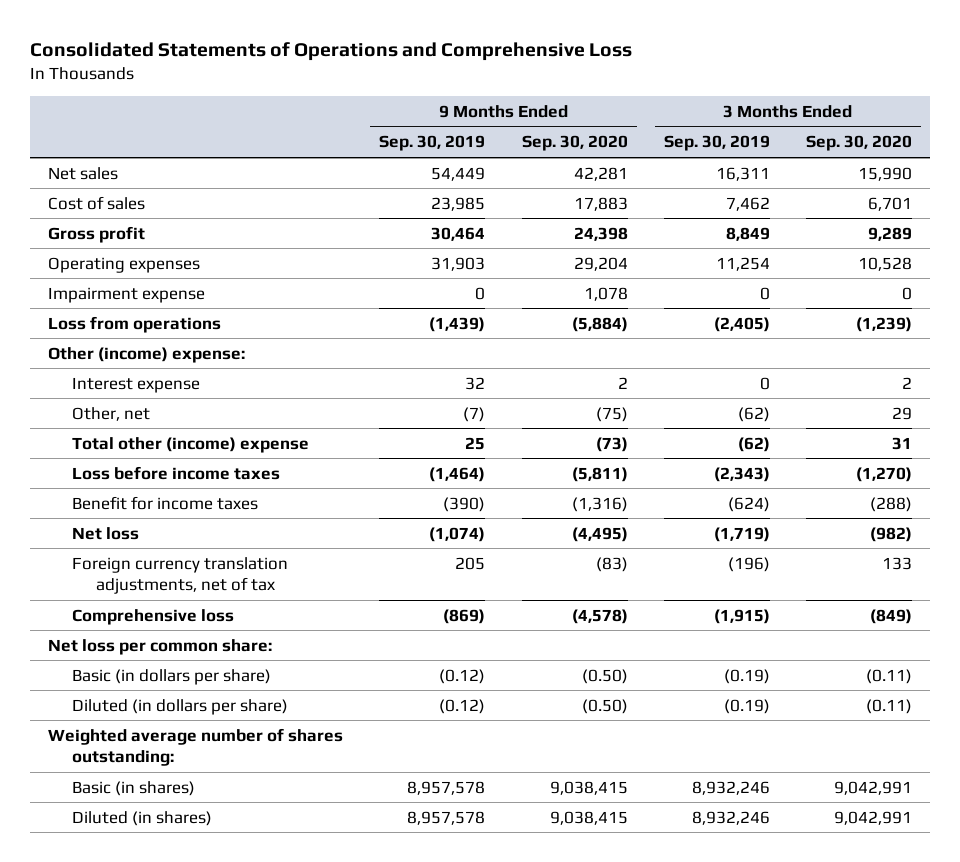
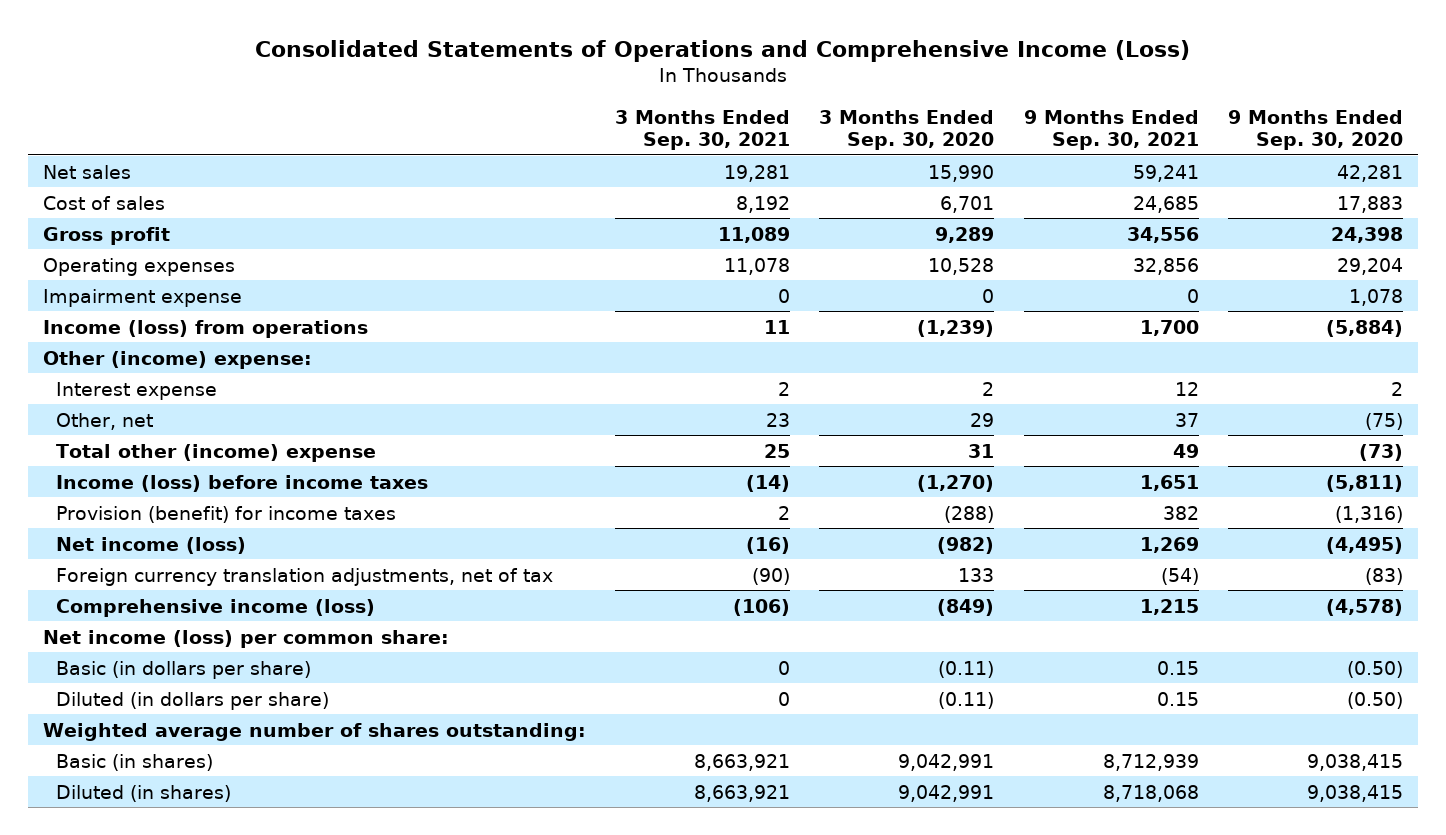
- Consolidated Statements of Operations and Comprehensive Loss
+ Consolidated Statements of Operations and Comprehensive Income (Loss)
- | 9 Months Ended Sep. 30, 2019 | 9 Months Ended Sep. 30, 2020 | 3 Months Ended Sep. 30, 2019 | 3 Months Ended Sep. 30, 2020
+ | 3 Months Ended Sep. 30, 2021 | 3 Months Ended Sep. 30, 2020 | 9 Months Ended Sep. 30, 2021 | 9 Months Ended Sep. 30, 2020
- Loss from operations | (1,439) | (5,884) | (2,405) | (1,239)
+ Income (loss) from operations | 11 | (1,239) | 1,700 | (5,884)
- Loss before income taxes | (1,464) | (5,811) | (2,343) | (1,270)
- Benefit for income taxes | (390) | (1,316) | (624) | (288)
- Net loss | (1,074) | (4,495) | (1,719) | (982)
+ Income (loss) before income taxes | (14) | (1,270) | 1,651 | (5,811)
+ Provision (benefit) for income taxes | 2 | (288) | 382 | (1,316)
+ Net income (loss) | (16) | (982) | 1,269 | (4,495)
- Comprehensive loss | (869) | (4,578) | (1,915) | (849)
- Net loss per common share:
+ Comprehensive income (loss) | (106) | (849) | 1,215 | (4,578)
+ Net income (loss) per common share:

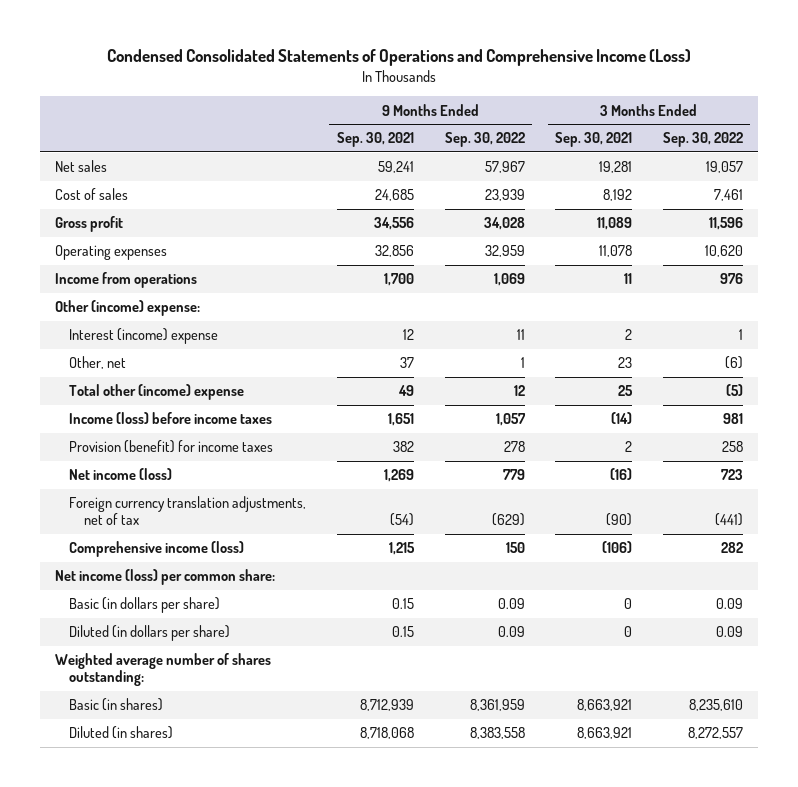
- Consolidated Statements of Operations and Comprehensive Income (Loss)
+ Condensed Consolidated Statements of Operations and Comprehensive Income (Loss)
- | 3 Months Ended Sep. 30, 2021 | 3 Months Ended Sep. 30, 2020 | 9 Months Ended Sep. 30, 2021 | 9 Months Ended Sep. 30, 2020
+ | 9 Months Ended Sep. 30, 2021 | 9 Months Ended Sep. 30, 2022 | 3 Months Ended Sep. 30, 2021 | 3 Months Ended Sep. 30, 2022
- Impairment expense | 0 | 0 | 0 | 1,078
- Income (loss) from operations | 11 | (1,239) | 1,700 | (5,884)
+ Income from operations | 1,700 | 1,069 | 11 | 976
- Interest expense | 2 | 2 | 12 | 2
+ Interest (income) expense | 12 | 11 | 2 | 1

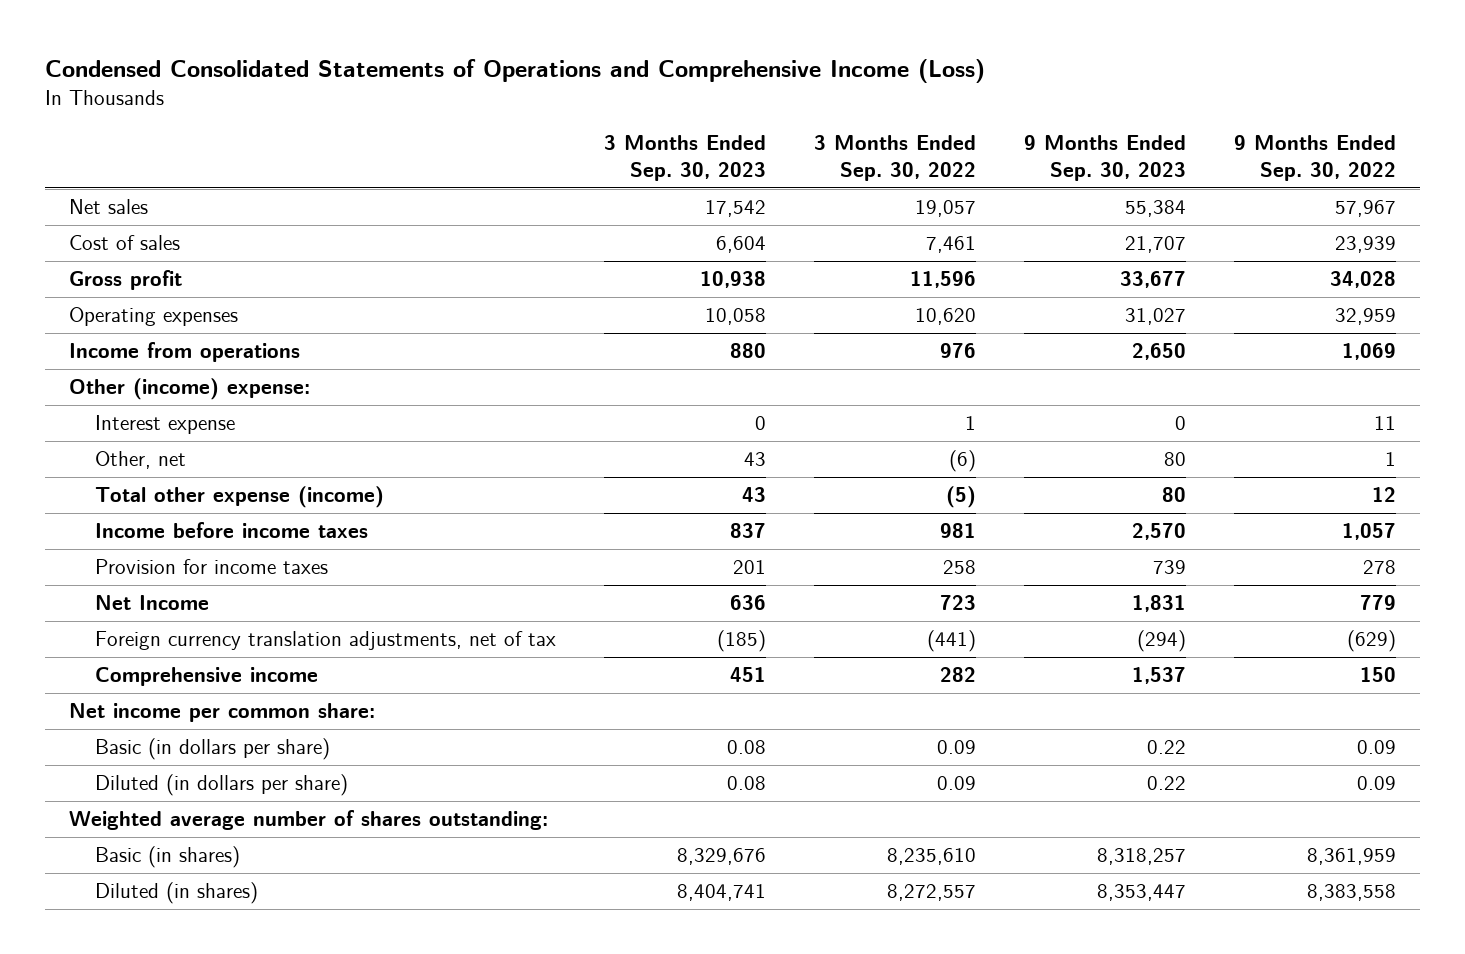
- | 9 Months Ended Sep. 30, 2021 | 9 Months Ended Sep. 30, 2022 | 3 Months Ended Sep. 30, 2021 | 3 Months Ended Sep. 30, 2022
+ | 3 Months Ended Sep. 30, 2023 | 3 Months Ended Sep. 30, 2022 | 9 Months Ended Sep. 30, 2023 | 9 Months Ended Sep. 30, 2022
- Interest (income) expense | 12 | 11 | 2 | 1
+ Interest expense | 0 | 1 | 0 | 11
- Total other (income) expense | 49 | 12 | 25 | (5)
- Income (loss) before income taxes | 1,651 | 1,057 | (14) | 981
- Provision (benefit) for income taxes | 382 | 278 | 2 | 258
- Net income (loss) | 1,269 | 779 | (16) | 723
+ Total other expense (income) | 43 | (5) | 80 | 12
+ Income before income taxes | 837 | 981 | 2,570 | 1,057
+ Provision for income taxes | 201 | 258 | 739 | 278
+ Net Income | 636 | 723 | 1,831 | 779
- Comprehensive income (loss) | 1,215 | 150 | (106) | 282
- Net income (loss) per common share:
+ Comprehensive income | 451 | 282 | 1,537 | 150
+ Net income per common share:

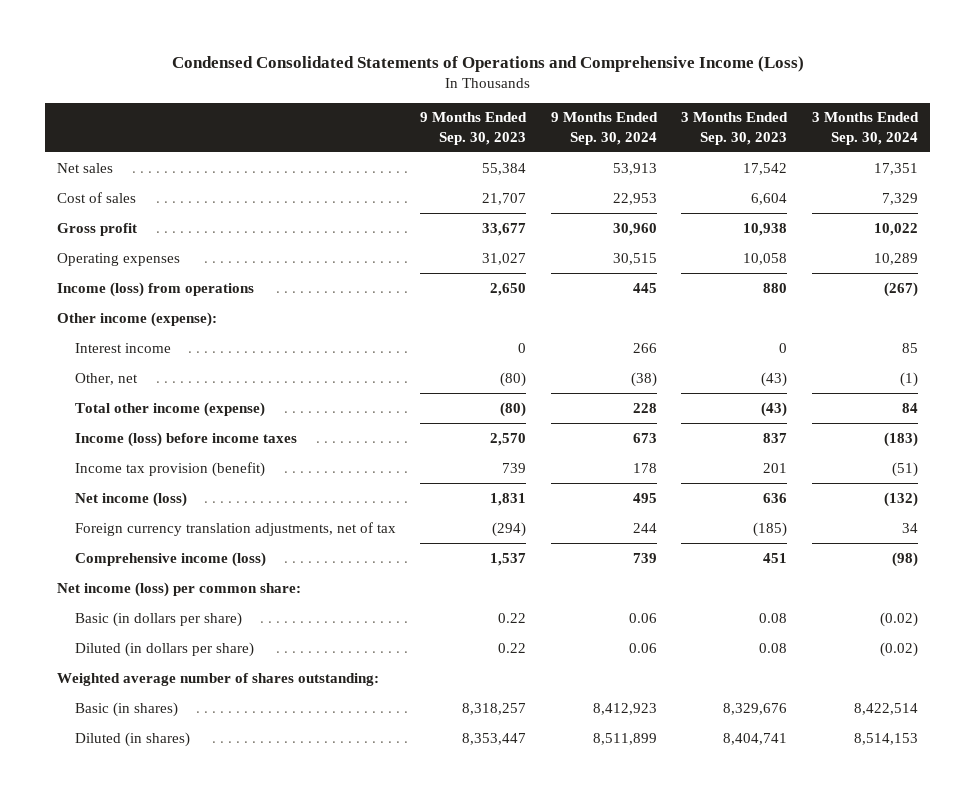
- | 3 Months Ended Sep. 30, 2023 | 3 Months Ended Sep. 30, 2022 | 9 Months Ended Sep. 30, 2023 | 9 Months Ended Sep. 30, 2022
+ | 9 Months Ended Sep. 30, 2023 | 9 Months Ended Sep. 30, 2024 | 3 Months Ended Sep. 30, 2023 | 3 Months Ended Sep. 30, 2024
- Income from operations | 880 | 976 | 2,650 | 1,069
- Other (income) expense:
- Interest expense | 0 | 1 | 0 | 11
- Other, net | 43 | (6) | 80 | 1
- Total other expense (income) | 43 | (5) | 80 | 12
- Income before income taxes | 837 | 981 | 2,570 | 1,057
- Provision for income taxes | 201 | 258 | 739 | 278
- Net Income | 636 | 723 | 1,831 | 779
+ Income (loss) from operations | 2,650 | 445 | 880 | (267)
+ Other income (expense):
+ Interest income | 0 | 266 | 0 | 85
+ Other, net | (80) | (38) | (43) | (1)
+ Total other income (expense) | (80) | 228 | (43) | 84
+ Income (loss) before income taxes | 2,570 | 673 | 837 | (183)
+ Income tax provision (benefit) | 739 | 178 | 201 | (51)
+ Net income (loss) | 1,831 | 495 | 636 | (132)
- Comprehensive income | 451 | 282 | 1,537 | 150
- Net income per common share:
+ Comprehensive income (loss) | 1,537 | 739 | 451 | (98)
+ Net income (loss) per common share:

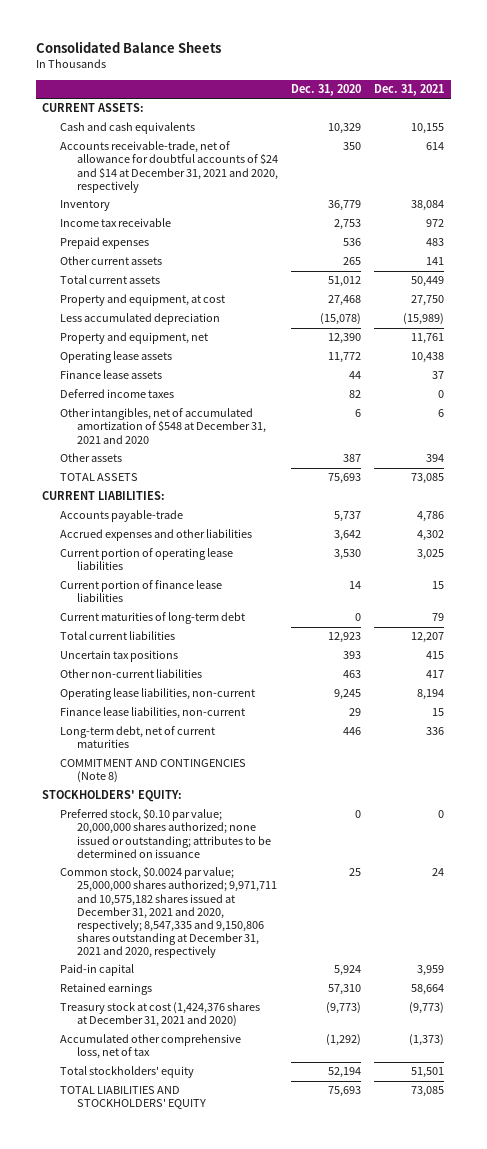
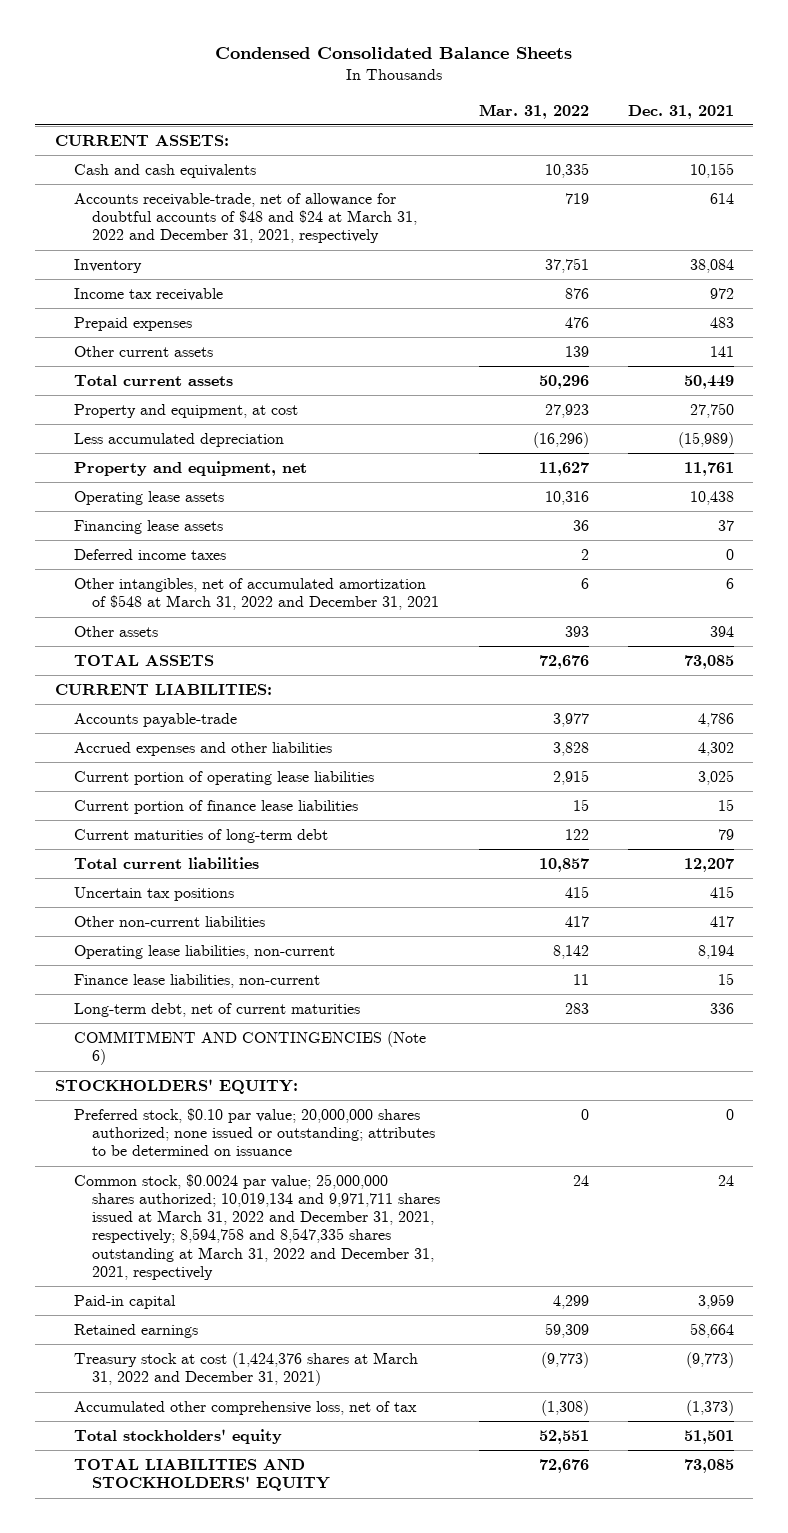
- Consolidated Balance Sheets
+ Condensed Consolidated Balance Sheets
- | Dec. 31, 2020 | Dec. 31, 2021
+ | Mar. 31, 2022 | Dec. 31, 2021
- Accounts receivable-trade, net of allowance for doubtful accounts of $24 and $14 at December 31, 2021 and 2020, respectively | 350 | 614
+ Accounts receivable-trade, net of allowance for doubtful accounts of $48 and $24 at March 31, 2022 and December 31, 2021, respectively | 719 | 614
- Finance lease assets | 44 | 37
+ Financing lease assets | 36 | 37
- Other intangibles, net of accumulated amortization of $548 at December 31, 2021 and 2020 | 6 | 6
+ Other intangibles, net of accumulated amortization of $548 at March 31, 2022 and December 31, 2021 | 6 | 6
- COMMITMENT AND CONTINGENCIES (Note 8)
+ COMMITMENT AND CONTINGENCIES (Note 6)
- Common stock, $0.0024 par value; 25,000,000 shares authorized; 9,971,711 and 10,575,182 shares issued at December 31, 2021 and 2020, respectively; 8,547,335 and 9,150,806 shares outstanding at December 31, 2021 and 2020, respectively | 25 | 24
+ Common stock, $0.0024 par value; 25,000,000 shares authorized; 10,019,134 and 9,971,711 shares issued at March 31, 2022 and December 31, 2021, respectively; 8,594,758 and 8,547,335 shares outstanding at March 31, 2022 and December 31, 2021, respectively | 24 | 24
- Treasury stock at cost (1,424,376 shares at December 31, 2021 and 2020) | (9,773) | (9,773)
+ Treasury stock at cost (1,424,376 shares at March 31, 2022 and December 31, 2021) | (9,773) | (9,773)

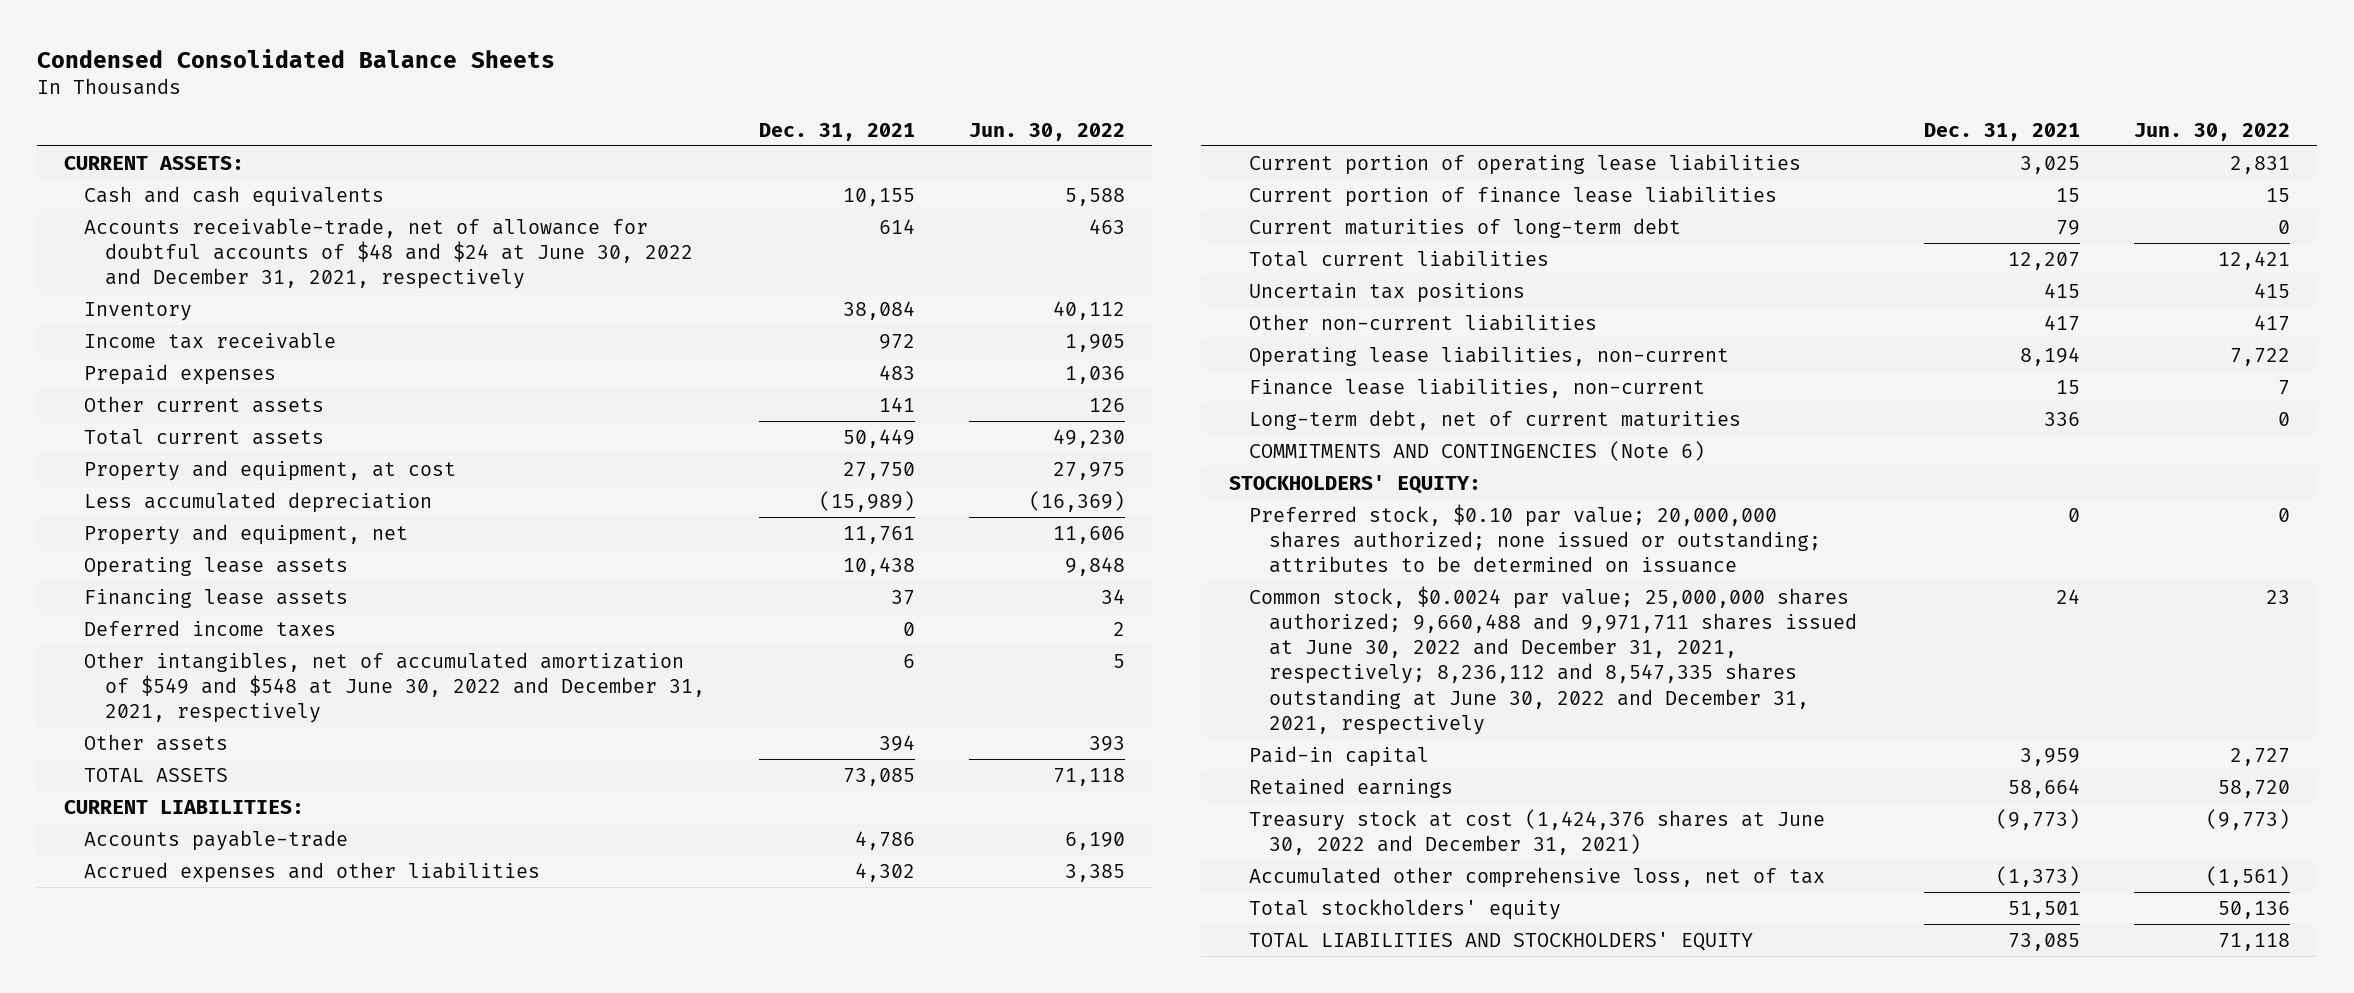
- | Mar. 31, 2022 | Dec. 31, 2021
+ | Dec. 31, 2021 | Jun. 30, 2022
- Accounts receivable-trade, net of allowance for doubtful accounts of $48 and $24 at March 31, 2022 and December 31, 2021, respectively | 719 | 614
+ Accounts receivable-trade, net of allowance for doubtful accounts of $48 and $24 at June 30, 2022 and December 31, 2021, respectively | 614 | 463
- Other intangibles, net of accumulated amortization of $548 at March 31, 2022 and December 31, 2021 | 6 | 6
+ Other intangibles, net of accumulated amortization of $549 and $548 at June 30, 2022 and December 31, 2021, respectively | 6 | 5
- COMMITMENT AND CONTINGENCIES (Note 6)
+ COMMITMENTS AND CONTINGENCIES (Note 6)
- Common stock, $0.0024 par value; 25,000,000 shares authorized; 10,019,134 and 9,971,711 shares issued at March 31, 2022 and December 31, 2021, respectively; 8,594,758 and 8,547,335 shares outstanding at March 31, 2022 and December 31, 2021, respectively | 24 | 24
+ Common stock, $0.0024 par value; 25,000,000 shares authorized; 9,660,488 and 9,971,711 shares issued at June 30, 2022 and December 31, 2021, respectively; 8,236,112 and 8,547,335 shares outstanding at June 30, 2022 and December 31, 2021, respectively | 24 | 23
- Treasury stock at cost (1,424,376 shares at March 31, 2022 and December 31, 2021) | (9,773) | (9,773)
+ Treasury stock at cost (1,424,376 shares at June 30, 2022 and December 31, 2021) | (9,773) | (9,773)

